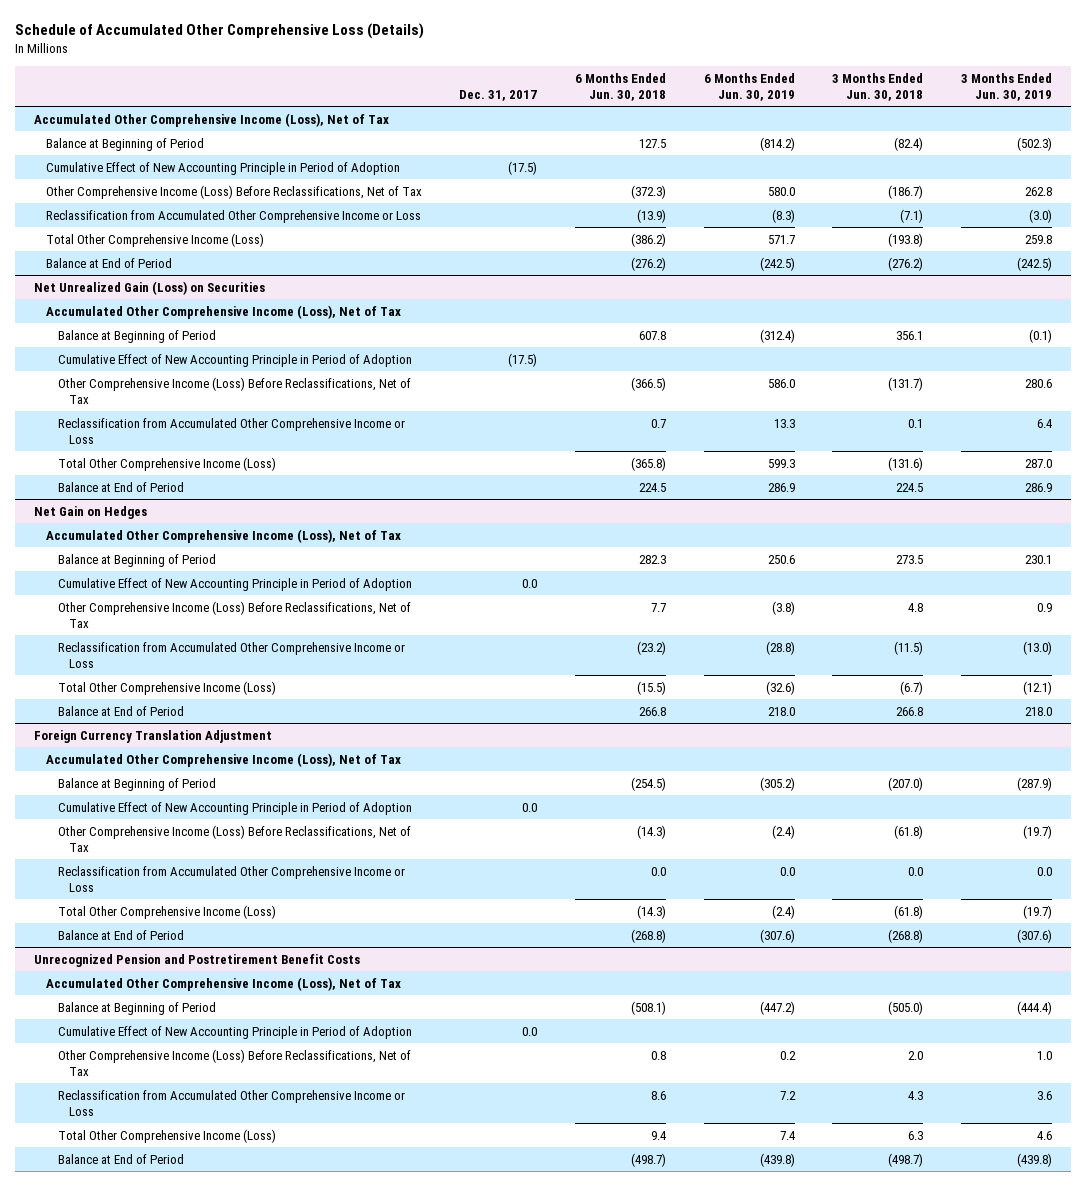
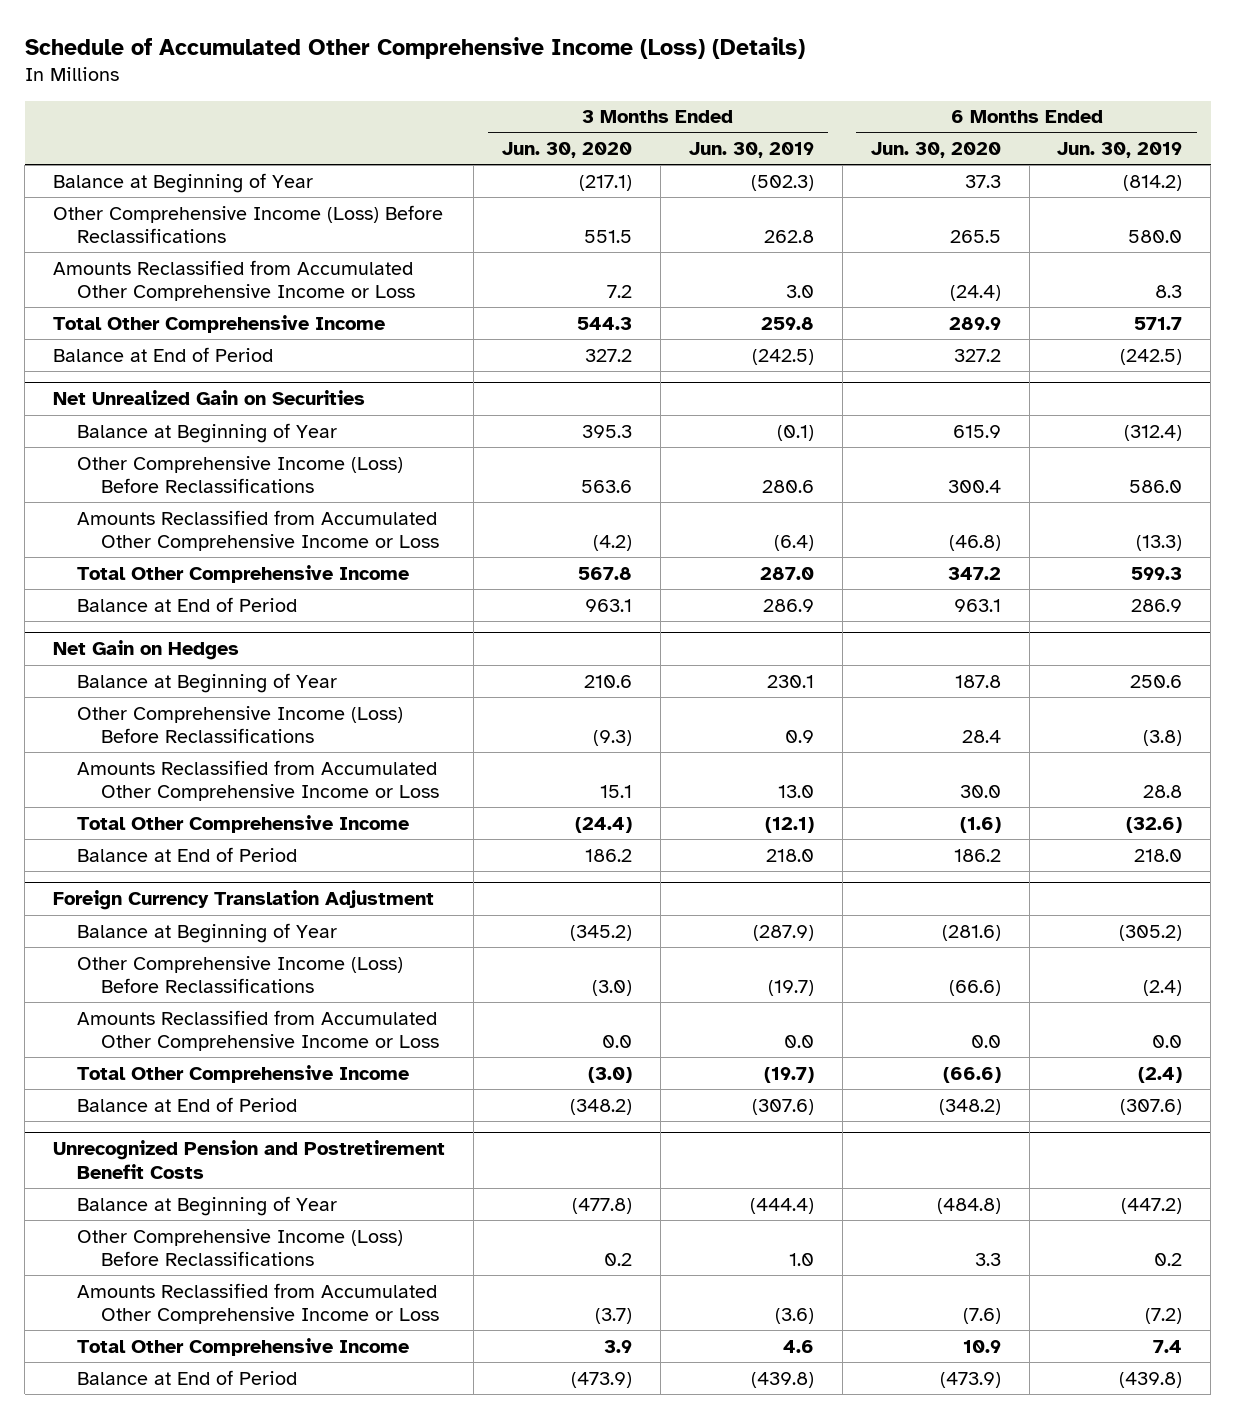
- Schedule of Accumulated Other Comprehensive Loss (Details)
+ Schedule of Accumulated Other Comprehensive Income (Loss) (Details)
- | Dec. 31, 2017 | 6 Months Ended Jun. 30, 2018 | 6 Months Ended Jun. 30, 2019 | 3 Months Ended Jun. 30, 2018 | 3 Months Ended Jun. 30, 2019
+ | 3 Months Ended Jun. 30, 2020 | 3 Months Ended Jun. 30, 2019 | 6 Months Ended Jun. 30, 2020 | 6 Months Ended Jun. 30, 2019
- Accumulated Other Comprehensive Income (Loss), Net of Tax
- Balance at Beginning of Period | | 127.5 | (814.2) | (82.4) | (502.3)
- Cumulative Effect of New Accounting Principle in Period of Adoption | (17.5) | | | |
- Other Comprehensive Income (Loss) Before Reclassifications, Net of Tax | | (372.3) | 580.0 | (186.7) | 262.8
- Reclassification from Accumulated Other Comprehensive Income or Loss | | (13.9) | (8.3) | (7.1) | (3.0)
- Total Other Comprehensive Income (Loss) | | (386.2) | 571.7 | (193.8) | 259.8
+ Balance at Beginning of Year | (217.1) | (502.3) | 37.3 | (814.2)
+ Other Comprehensive Income (Loss) Before Reclassifications | 551.5 | 262.8 | 265.5 | 580.0
+ Amounts Reclassified from Accumulated Other Comprehensive Income or Loss | 7.2 | 3.0 | (24.4) | 8.3
+ Total Other Comprehensive Income | 544.3 | 259.8 | 289.9 | 571.7
- Net Unrealized Gain (Loss) on Securities
- Accumulated Other Comprehensive Income (Loss), Net of Tax
- Balance at Beginning of Period | | 607.8 | (312.4) | 356.1 | (0.1)
- Cumulative Effect of New Accounting Principle in Period of Adoption | (17.5) | | | |
- Other Comprehensive Income (Loss) Before Reclassifications, Net of Tax | | (366.5) | 586.0 | (131.7) | 280.6
- Reclassification from Accumulated Other Comprehensive Income or Loss | | 0.7 | 13.3 | 0.1 | 6.4
- Total Other Comprehensive Income (Loss) | | (365.8) | 599.3 | (131.6) | 287.0
+ Net Unrealized Gain on Securities
+ Balance at Beginning of Year | 395.3 | (0.1) | 615.9 | (312.4)
+ Other Comprehensive Income (Loss) Before Reclassifications | 563.6 | 280.6 | 300.4 | 586.0
+ Amounts Reclassified from Accumulated Other Comprehensive Income or Loss | (4.2) | (6.4) | (46.8) | (13.3)
+ Total Other Comprehensive Income | 567.8 | 287.0 | 347.2 | 599.3
@ Net Gain on Hedges
- Accumulated Other Comprehensive Income (Loss), Net of Tax
- Balance at Beginning of Period | | 282.3 | 250.6 | 273.5 | 230.1
- Cumulative Effect of New Accounting Principle in Period of Adoption | 0.0 | | | |
- Other Comprehensive Income (Loss) Before Reclassifications, Net of Tax | | 7.7 | (3.8) | 4.8 | 0.9
- Reclassification from Accumulated Other Comprehensive Income or Loss | | (23.2) | (28.8) | (11.5) | (13.0)
- Total Other Comprehensive Income (Loss) | | (15.5) | (32.6) | (6.7) | (12.1)
+ Balance at Beginning of Year | 210.6 | 230.1 | 187.8 | 250.6
+ Other Comprehensive Income (Loss) Before Reclassifications | (9.3) | 0.9 | 28.4 | (3.8)
+ Amounts Reclassified from Accumulated Other Comprehensive Income or Loss | 15.1 | 13.0 | 30.0 | 28.8
+ Total Other Comprehensive Income | (24.4) | (12.1) | (1.6) | (32.6)
@ Foreign Currency Translation Adjustment
- Accumulated Other Comprehensive Income (Loss), Net of Tax
- Balance at Beginning of Period | | (254.5) | (305.2) | (207.0) | (287.9)
- Cumulative Effect of New Accounting Principle in Period of Adoption | 0.0 | | | |
- Other Comprehensive Income (Loss) Before Reclassifications, Net of Tax | | (14.3) | (2.4) | (61.8) | (19.7)
- Reclassification from Accumulated Other Comprehensive Income or Loss | | 0.0 | 0.0 | 0.0 | 0.0
- Total Other Comprehensive Income (Loss) | | (14.3) | (2.4) | (61.8) | (19.7)
+ Balance at Beginning of Year | (345.2) | (287.9) | (281.6) | (305.2)
+ Other Comprehensive Income (Loss) Before Reclassifications | (3.0) | (19.7) | (66.6) | (2.4)
+ Amounts Reclassified from Accumulated Other Comprehensive Income or Loss | 0.0 | 0.0 | 0.0 | 0.0
+ Total Other Comprehensive Income | (3.0) | (19.7) | (66.6) | (2.4)
@ Unrecognized Pension and Postretirement Benefit Costs
- Accumulated Other Comprehensive Income (Loss), Net of Tax
- Balance at Beginning of Period | | (508.1) | (447.2) | (505.0) | (444.4)
- Cumulative Effect of New Accounting Principle in Period of Adoption | 0.0 | | | |
- Other Comprehensive Income (Loss) Before Reclassifications, Net of Tax | | 0.8 | 0.2 | 2.0 | 1.0
- Reclassification from Accumulated Other Comprehensive Income or Loss | | 8.6 | 7.2 | 4.3 | 3.6
- Total Other Comprehensive Income (Loss) | | 9.4 | 7.4 | 6.3 | 4.6
+ Balance at Beginning of Year | (477.8) | (444.4) | (484.8) | (447.2)
+ Other Comprehensive Income (Loss) Before Reclassifications | 0.2 | 1.0 | 3.3 | 0.2
+ Amounts Reclassified from Accumulated Other Comprehensive Income or Loss | (3.7) | (3.6) | (7.6) | (7.2)
+ Total Other Comprehensive Income | 3.9 | 4.6 | 10.9 | 7.4

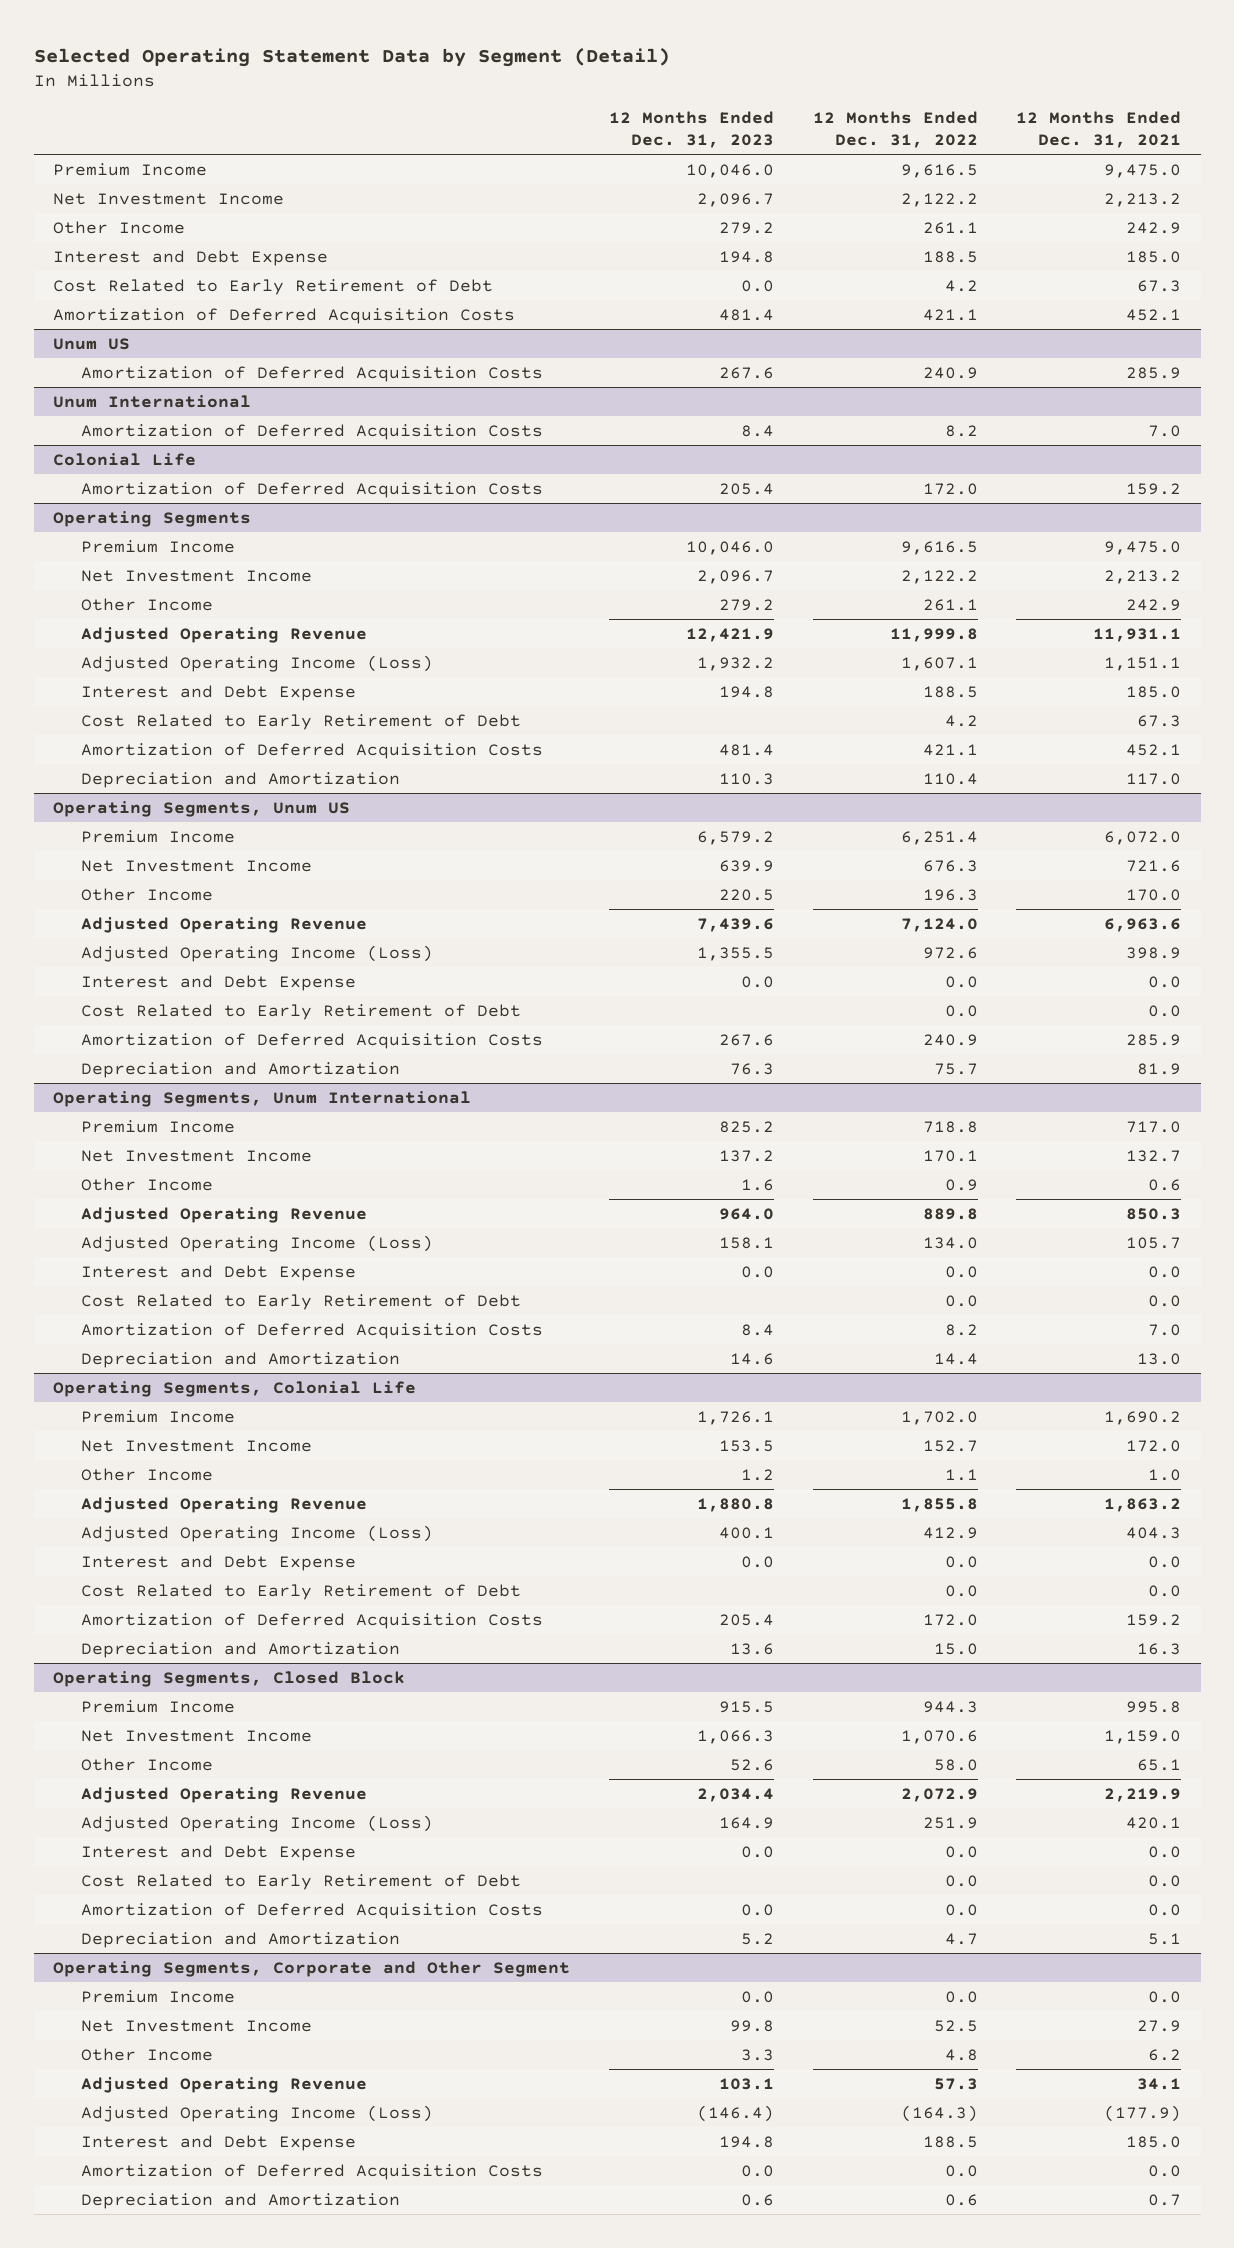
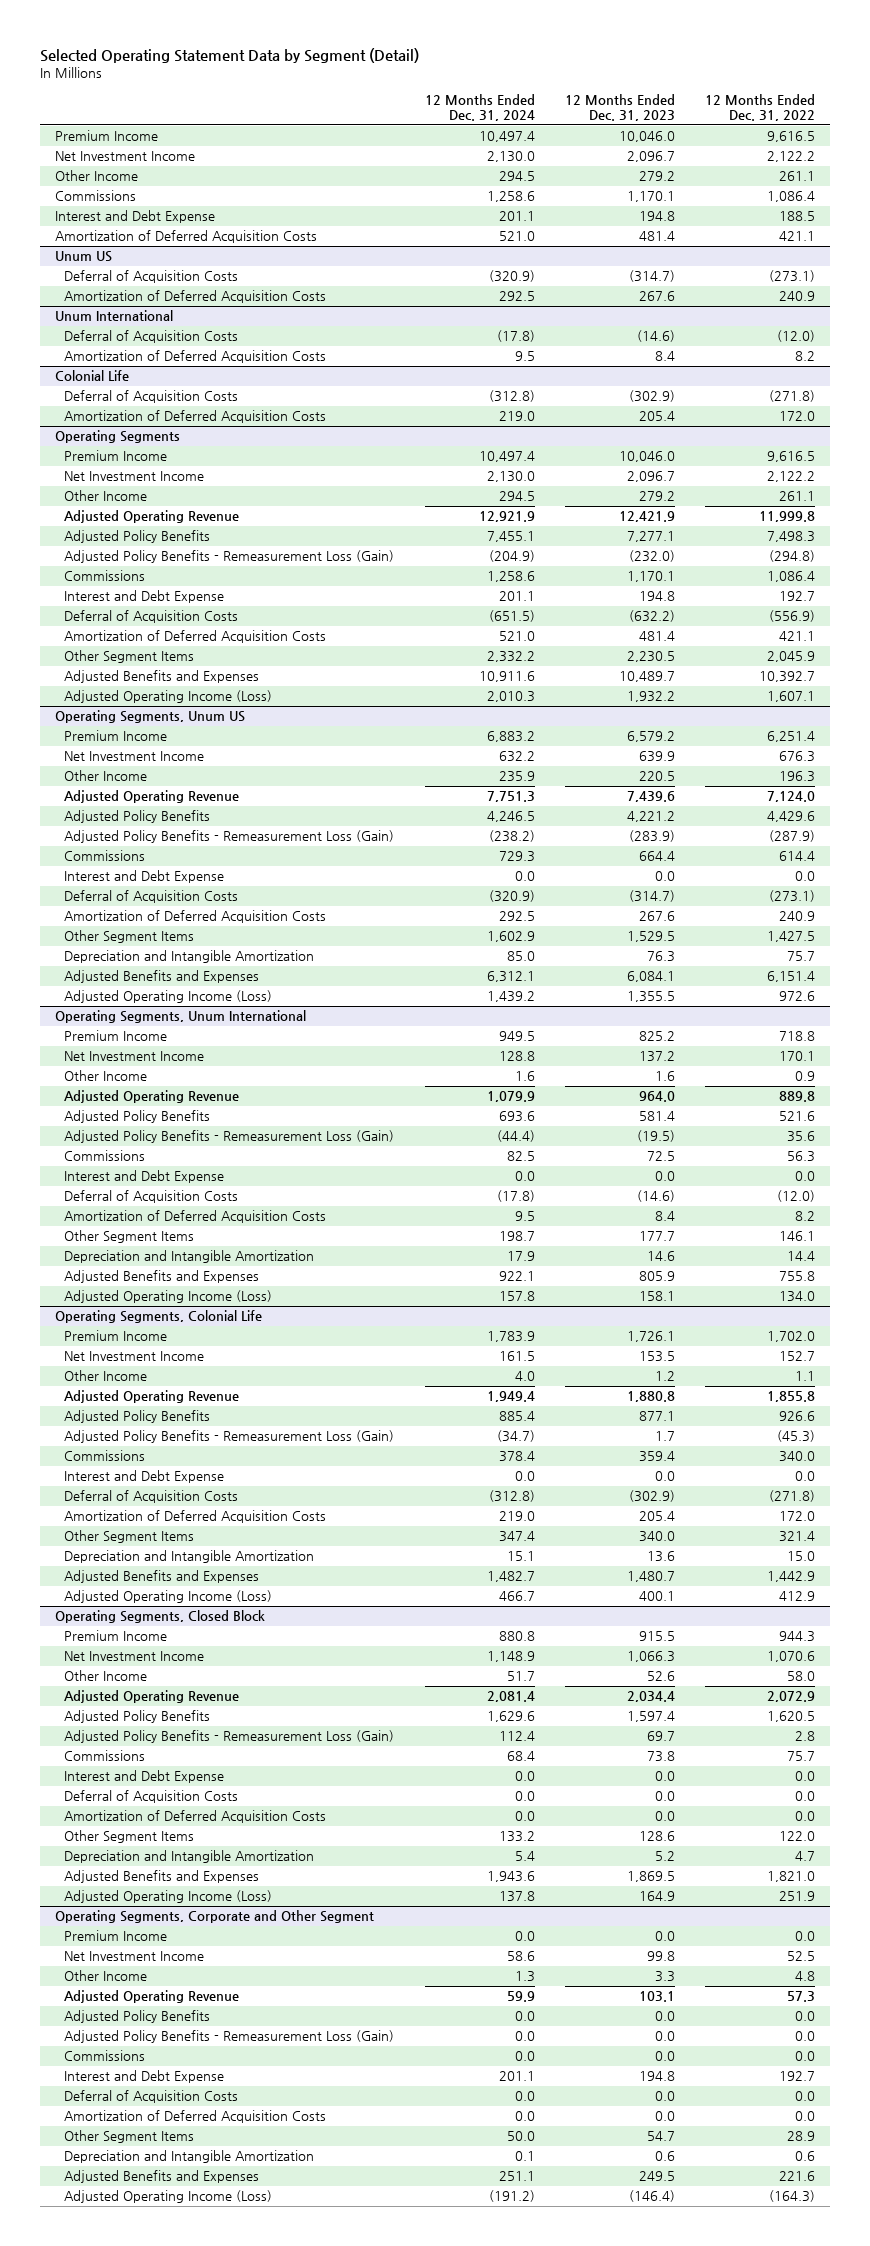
- | 12 Months Ended Dec. 31, 2023 | 12 Months Ended Dec. 31, 2022 | 12 Months Ended Dec. 31, 2021
+ | 12 Months Ended Dec. 31, 2024 | 12 Months Ended Dec. 31, 2023 | 12 Months Ended Dec. 31, 2022
+ Commissions | 1,258.6 | 1,170.1 | 1,086.4
- Cost Related to Early Retirement of Debt | 0.0 | 4.2 | 67.3
@ Unum US
+ Deferral of Acquisition Costs | (320.9) | (314.7) | (273.1)
@ Unum International
+ Deferral of Acquisition Costs | (17.8) | (14.6) | (12.0)
@ Colonial Life
+ Deferral of Acquisition Costs | (312.8) | (302.9) | (271.8)
@ Operating Segments
- Interest and Debt Expense | 194.8 | 188.5 | 185.0
- Cost Related to Early Retirement of Debt | | 4.2 | 67.3
+ Adjusted Policy Benefits | 7,455.1 | 7,277.1 | 7,498.3
+ Adjusted Policy Benefits - Remeasurement Loss (Gain) | (204.9) | (232.0) | (294.8)
+ Commissions | 1,258.6 | 1,170.1 | 1,086.4
+ Interest and Debt Expense | 201.1 | 194.8 | 192.7
+ Deferral of Acquisition Costs | (651.5) | (632.2) | (556.9)
- Depreciation and Amortization | 110.3 | 110.4 | 117.0
+ Other Segment Items | 2,332.2 | 2,230.5 | 2,045.9
+ Adjusted Benefits and Expenses | 10,911.6 | 10,489.7 | 10,392.7
moved down: Adjusted Operating Income (Loss) | 2,010.3 | 1,932.2 | 1,607.1
@ Operating Segments, Unum US
+ Adjusted Policy Benefits | 4,246.5 | 4,221.2 | 4,429.6
+ Adjusted Policy Benefits - Remeasurement Loss (Gain) | (238.2) | (283.9) | (287.9)
+ Commissions | 729.3 | 664.4 | 614.4
- Cost Related to Early Retirement of Debt | | 0.0 | 0.0
+ Deferral of Acquisition Costs | (320.9) | (314.7) | (273.1)
- Depreciation and Amortization | 76.3 | 75.7 | 81.9
+ Other Segment Items | 1,602.9 | 1,529.5 | 1,427.5
+ Depreciation and Intangible Amortization | 85.0 | 76.3 | 75.7
+ Adjusted Benefits and Expenses | 6,312.1 | 6,084.1 | 6,151.4
moved down: Adjusted Operating Income (Loss) | 1,439.2 | 1,355.5 | 972.6
@ Operating Segments, Unum International
+ Adjusted Policy Benefits | 693.6 | 581.4 | 521.6
+ Adjusted Policy Benefits - Remeasurement Loss (Gain) | (44.4) | (19.5) | 35.6
+ Commissions | 82.5 | 72.5 | 56.3
- Cost Related to Early Retirement of Debt | | 0.0 | 0.0
+ Deferral of Acquisition Costs | (17.8) | (14.6) | (12.0)
- Depreciation and Amortization | 14.6 | 14.4 | 13.0
+ Other Segment Items | 198.7 | 177.7 | 146.1
+ Depreciation and Intangible Amortization | 17.9 | 14.6 | 14.4
+ Adjusted Benefits and Expenses | 922.1 | 805.9 | 755.8
moved down: Adjusted Operating Income (Loss) | 157.8 | 158.1 | 134.0
@ Operating Segments, Colonial Life
+ Adjusted Policy Benefits | 885.4 | 877.1 | 926.6
+ Adjusted Policy Benefits - Remeasurement Loss (Gain) | (34.7) | 1.7 | (45.3)
+ Commissions | 378.4 | 359.4 | 340.0
- Cost Related to Early Retirement of Debt | | 0.0 | 0.0
+ Deferral of Acquisition Costs | (312.8) | (302.9) | (271.8)
- Depreciation and Amortization | 13.6 | 15.0 | 16.3
+ Other Segment Items | 347.4 | 340.0 | 321.4
+ Depreciation and Intangible Amortization | 15.1 | 13.6 | 15.0
+ Adjusted Benefits and Expenses | 1,482.7 | 1,480.7 | 1,442.9
moved down: Adjusted Operating Income (Loss) | 466.7 | 400.1 | 412.9
@ Operating Segments, Closed Block
+ Adjusted Policy Benefits | 1,629.6 | 1,597.4 | 1,620.5
+ Adjusted Policy Benefits - Remeasurement Loss (Gain) | 112.4 | 69.7 | 2.8
+ Commissions | 68.4 | 73.8 | 75.7
- Cost Related to Early Retirement of Debt | | 0.0 | 0.0
+ Deferral of Acquisition Costs | 0.0 | 0.0 | 0.0
- Depreciation and Amortization | 5.2 | 4.7 | 5.1
+ Other Segment Items | 133.2 | 128.6 | 122.0
+ Depreciation and Intangible Amortization | 5.4 | 5.2 | 4.7
+ Adjusted Benefits and Expenses | 1,943.6 | 1,869.5 | 1,821.0
moved down: Adjusted Operating Income (Loss) | 137.8 | 164.9 | 251.9
@ Operating Segments, Corporate and Other Segment
- Interest and Debt Expense | 194.8 | 188.5 | 185.0
+ Adjusted Policy Benefits | 0.0 | 0.0 | 0.0
+ Adjusted Policy Benefits - Remeasurement Loss (Gain) | 0.0 | 0.0 | 0.0
+ Commissions | 0.0 | 0.0 | 0.0
+ Interest and Debt Expense | 201.1 | 194.8 | 192.7
+ Deferral of Acquisition Costs | 0.0 | 0.0 | 0.0
- Depreciation and Amortization | 0.6 | 0.6 | 0.7
+ Other Segment Items | 50.0 | 54.7 | 28.9
+ Depreciation and Intangible Amortization | 0.1 | 0.6 | 0.6
+ Adjusted Benefits and Expenses | 251.1 | 249.5 | 221.6
moved down: Adjusted Operating Income (Loss) | (191.2) | (146.4) | (164.3)

